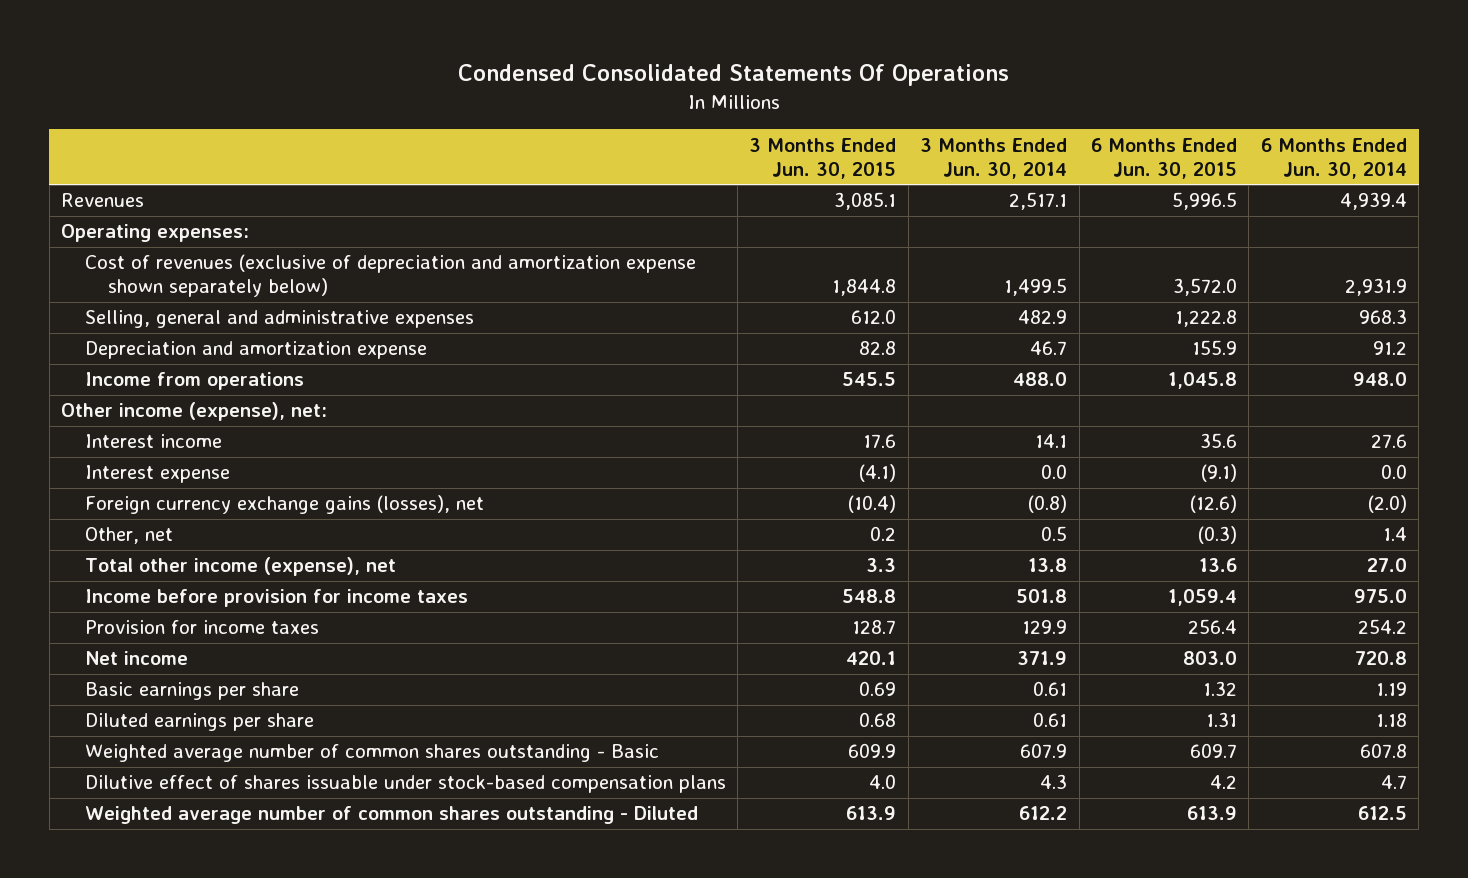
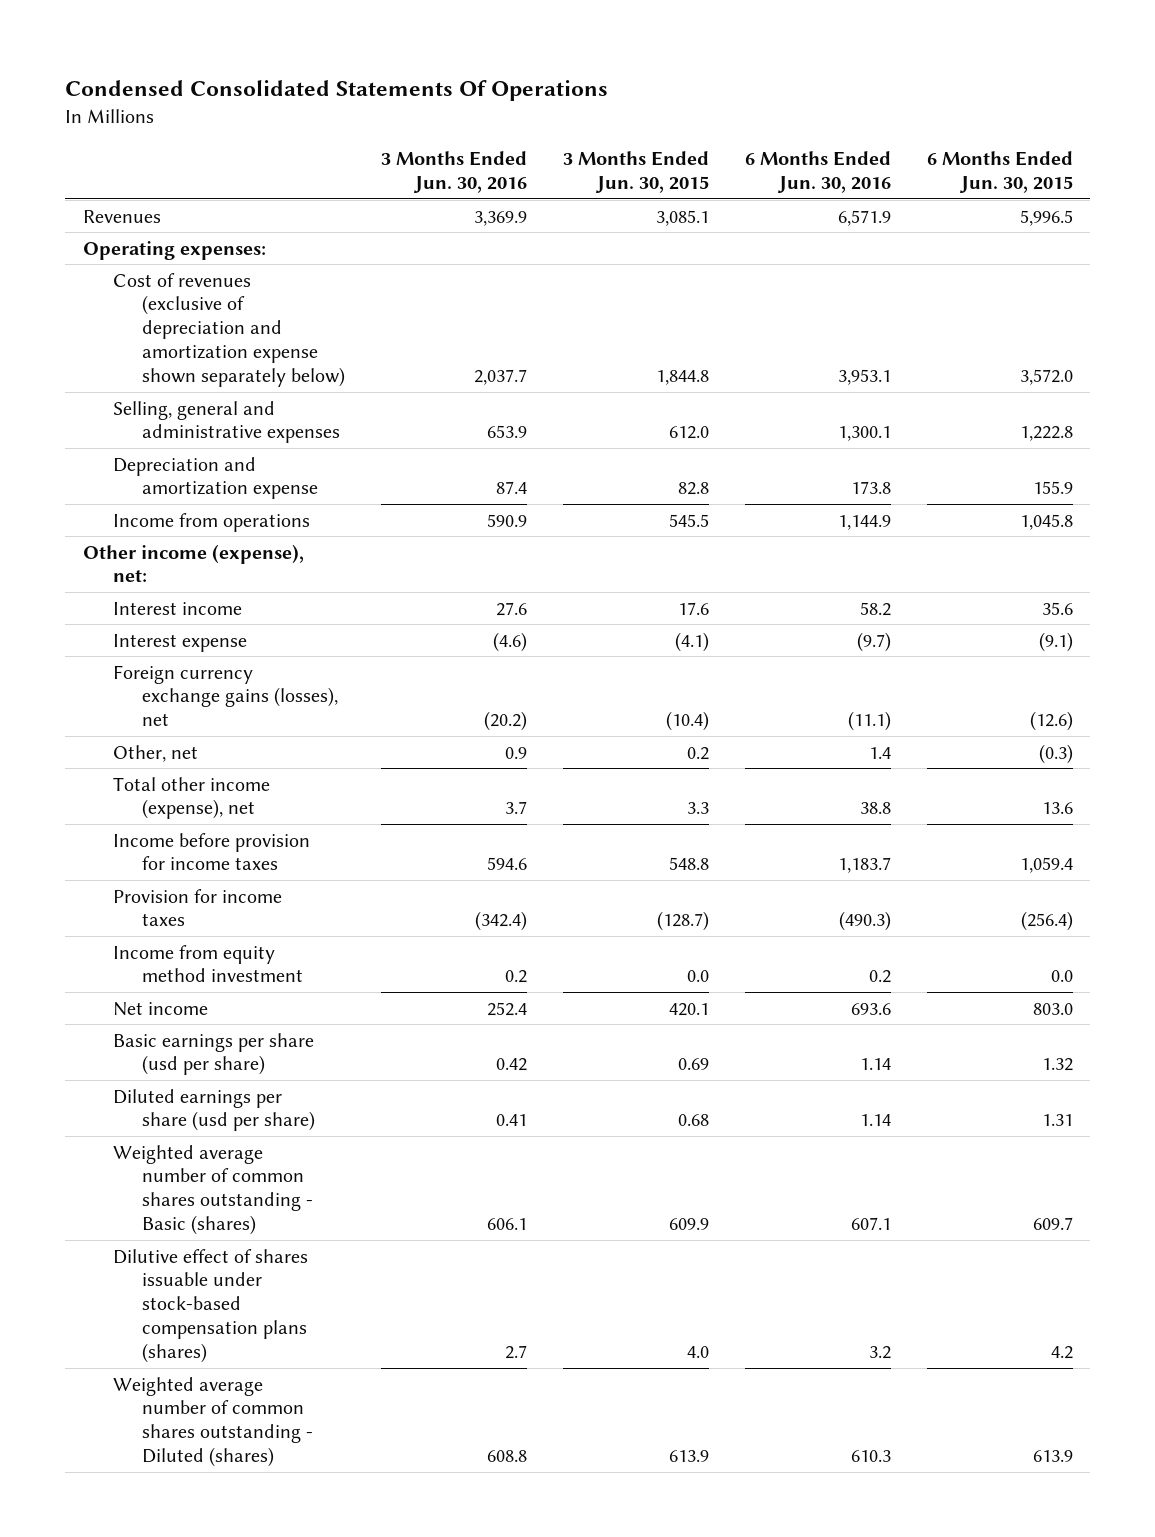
- | 3 Months Ended Jun. 30, 2015 | 3 Months Ended Jun. 30, 2014 | 6 Months Ended Jun. 30, 2015 | 6 Months Ended Jun. 30, 2014
+ | 3 Months Ended Jun. 30, 2016 | 3 Months Ended Jun. 30, 2015 | 6 Months Ended Jun. 30, 2016 | 6 Months Ended Jun. 30, 2015
- Provision for income taxes | 128.7 | 129.9 | 256.4 | 254.2
+ Provision for income taxes | (342.4) | (128.7) | (490.3) | (256.4)
+ Income from equity method investment | 0.2 | 0.0 | 0.2 | 0.0
- Basic earnings per share | 0.69 | 0.61 | 1.32 | 1.19
- Diluted earnings per share | 0.68 | 0.61 | 1.31 | 1.18
- Weighted average number of common shares outstanding - Basic | 609.9 | 607.9 | 609.7 | 607.8
- Dilutive effect of shares issuable under stock-based compensation plans | 4.0 | 4.3 | 4.2 | 4.7
- Weighted average number of common shares outstanding - Diluted | 613.9 | 612.2 | 613.9 | 612.5
+ Basic earnings per share (usd per share) | 0.42 | 0.69 | 1.14 | 1.32
+ Diluted earnings per share (usd per share) | 0.41 | 0.68 | 1.14 | 1.31
+ Weighted average number of common shares outstanding - Basic (shares) | 606.1 | 609.9 | 607.1 | 609.7
+ Dilutive effect of shares issuable under stock-based compensation plans (shares) | 2.7 | 4.0 | 3.2 | 4.2
+ Weighted average number of common shares outstanding - Diluted (shares) | 608.8 | 613.9 | 610.3 | 613.9

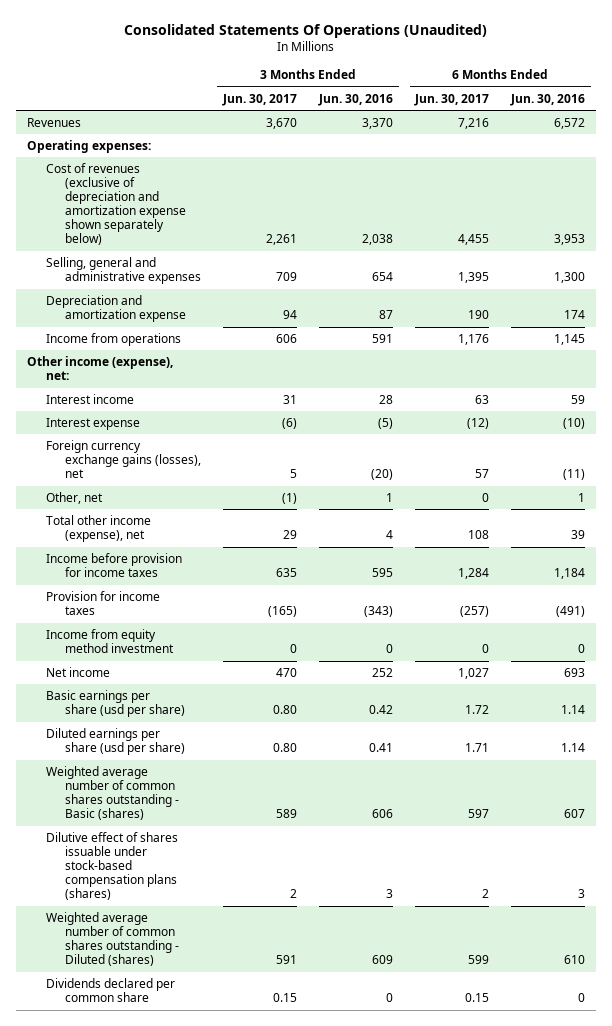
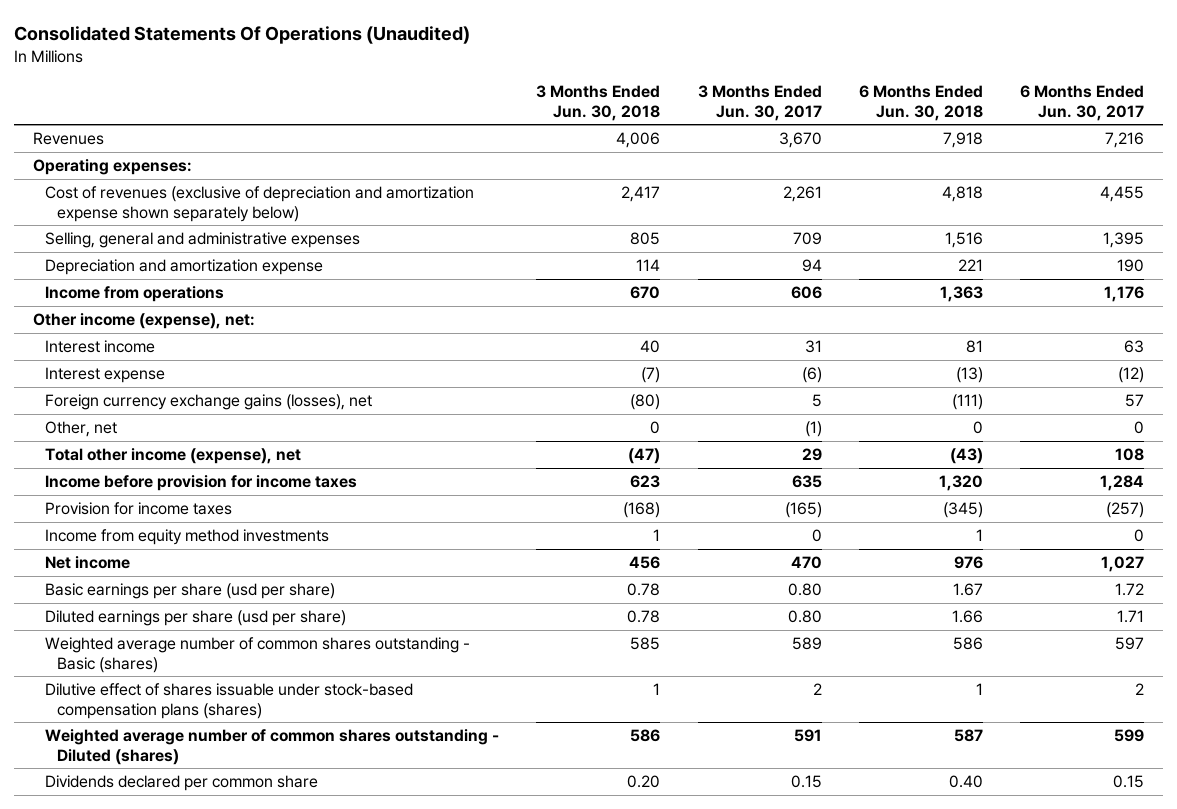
- | 3 Months Ended Jun. 30, 2017 | 3 Months Ended Jun. 30, 2016 | 6 Months Ended Jun. 30, 2017 | 6 Months Ended Jun. 30, 2016
+ | 3 Months Ended Jun. 30, 2018 | 3 Months Ended Jun. 30, 2017 | 6 Months Ended Jun. 30, 2018 | 6 Months Ended Jun. 30, 2017
- Income from equity method investment | 0 | 0 | 0 | 0
+ Income from equity method investments | 1 | 0 | 1 | 0

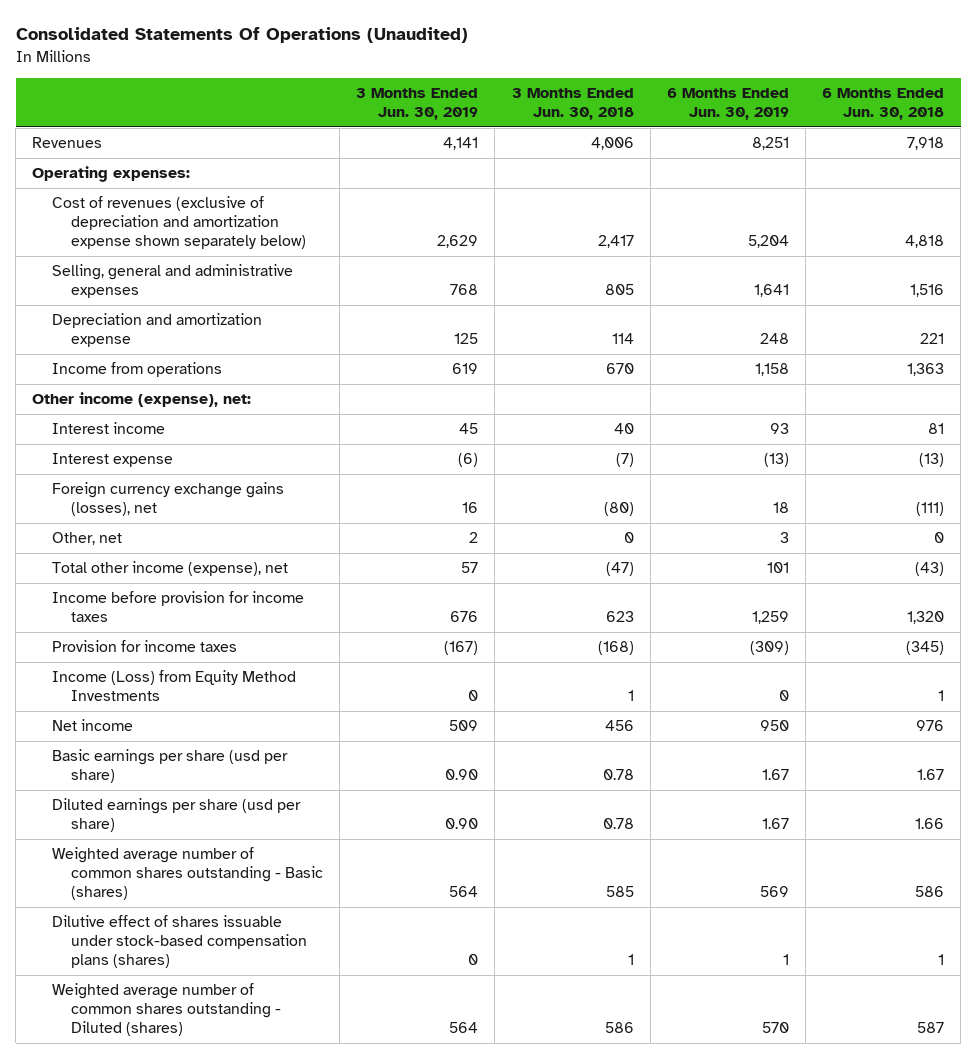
- | 3 Months Ended Jun. 30, 2018 | 3 Months Ended Jun. 30, 2017 | 6 Months Ended Jun. 30, 2018 | 6 Months Ended Jun. 30, 2017
+ | 3 Months Ended Jun. 30, 2019 | 3 Months Ended Jun. 30, 2018 | 6 Months Ended Jun. 30, 2019 | 6 Months Ended Jun. 30, 2018
- Income from equity method investments | 1 | 0 | 1 | 0
+ Income (Loss) from Equity Method Investments | 0 | 1 | 0 | 1
- Dividends declared per common share | 0.20 | 0.15 | 0.40 | 0.15

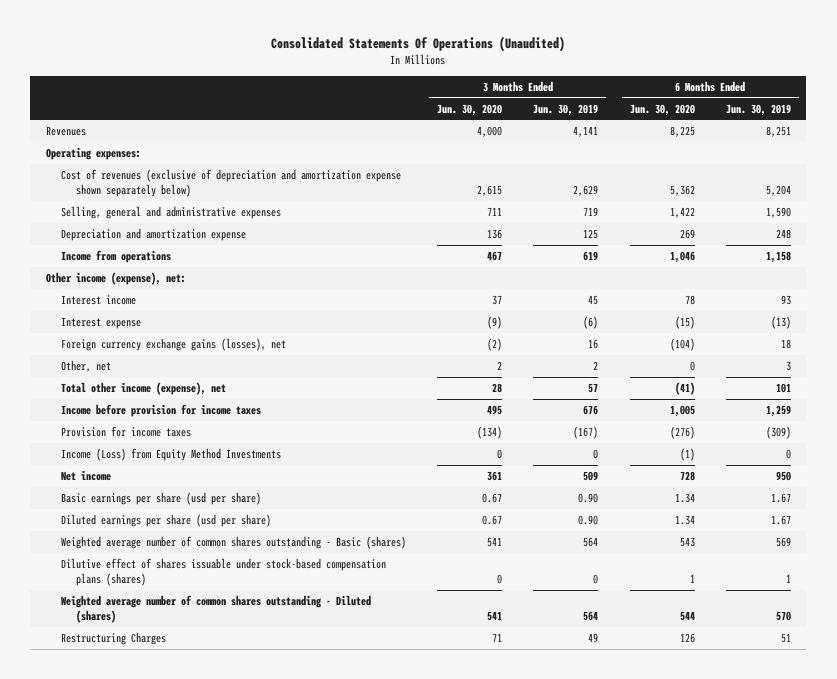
- | 3 Months Ended Jun. 30, 2019 | 3 Months Ended Jun. 30, 2018 | 6 Months Ended Jun. 30, 2019 | 6 Months Ended Jun. 30, 2018
+ | 3 Months Ended Jun. 30, 2020 | 3 Months Ended Jun. 30, 2019 | 6 Months Ended Jun. 30, 2020 | 6 Months Ended Jun. 30, 2019
- Selling, general and administrative expenses | 768 | 805 | 1,641 | 1,516
+ Selling, general and administrative expenses | 711 | 719 | 1,422 | 1,590
+ Restructuring Charges | 71 | 49 | 126 | 51

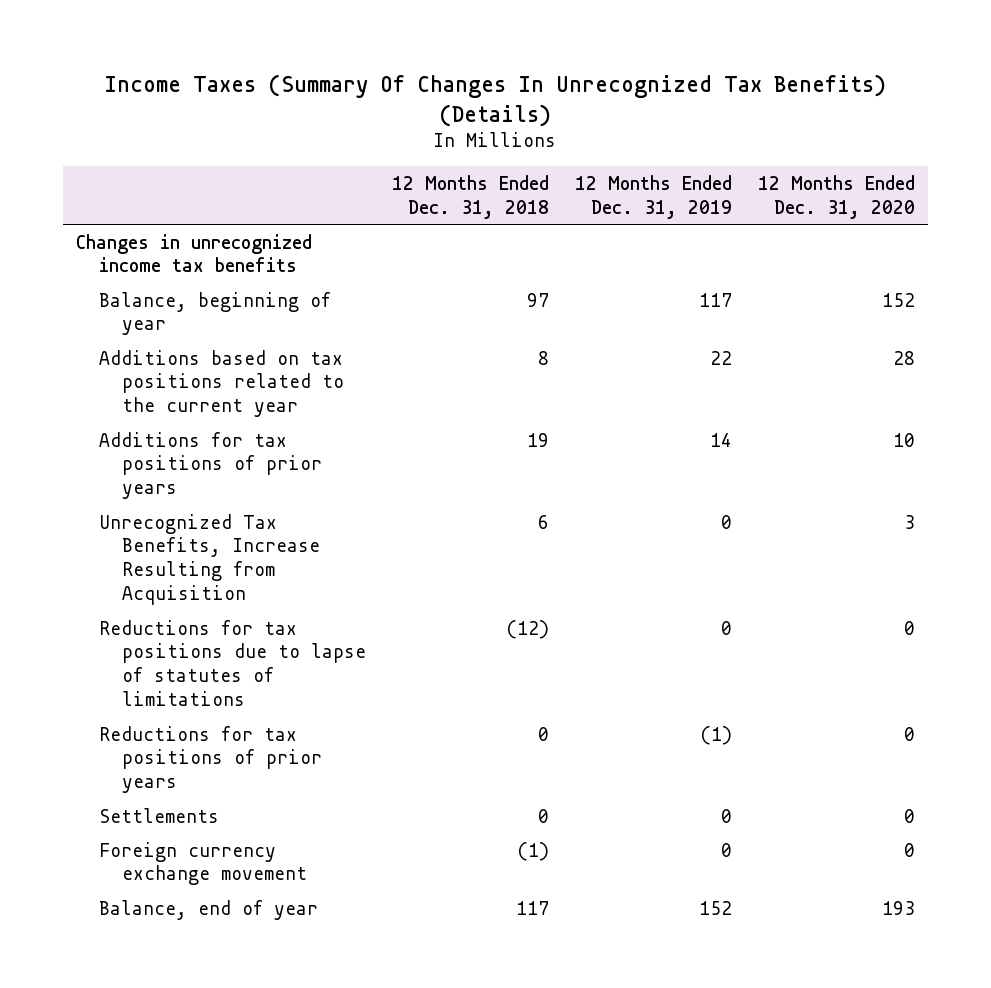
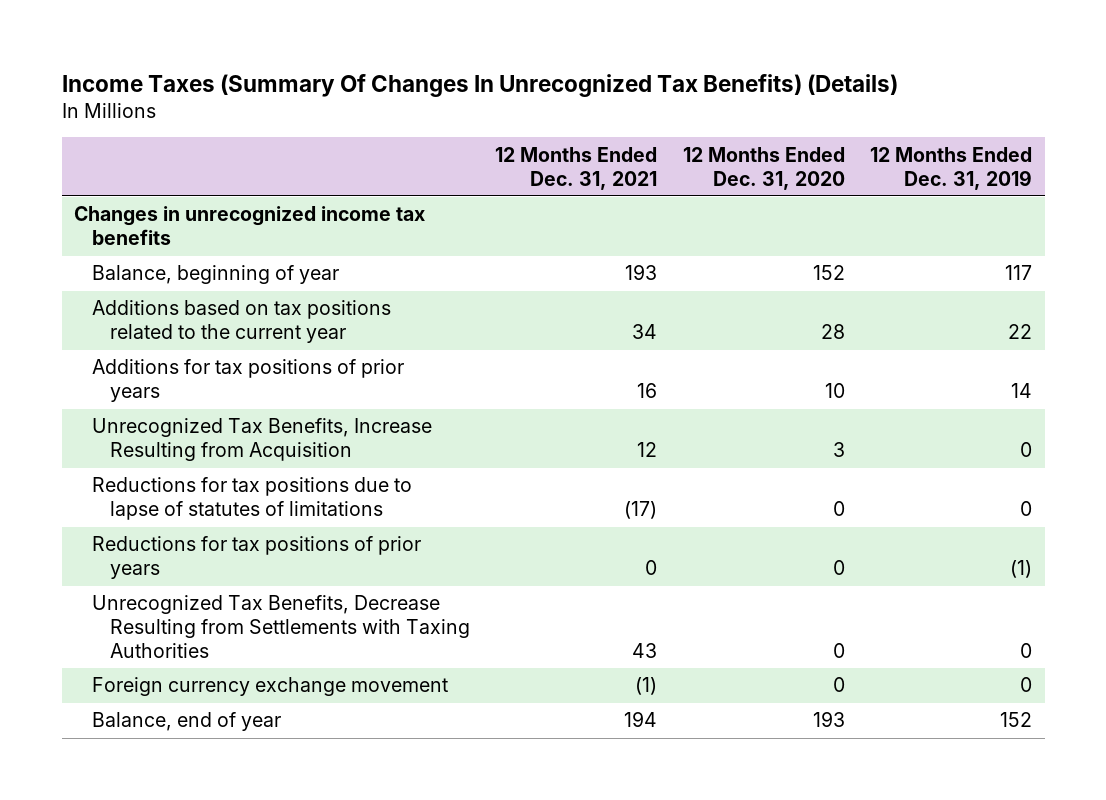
- | 12 Months Ended Dec. 31, 2018 | 12 Months Ended Dec. 31, 2019 | 12 Months Ended Dec. 31, 2020
+ | 12 Months Ended Dec. 31, 2021 | 12 Months Ended Dec. 31, 2020 | 12 Months Ended Dec. 31, 2019
- Settlements | 0 | 0 | 0
+ Unrecognized Tax Benefits, Decrease Resulting from Settlements with Taxing Authorities | 43 | 0 | 0

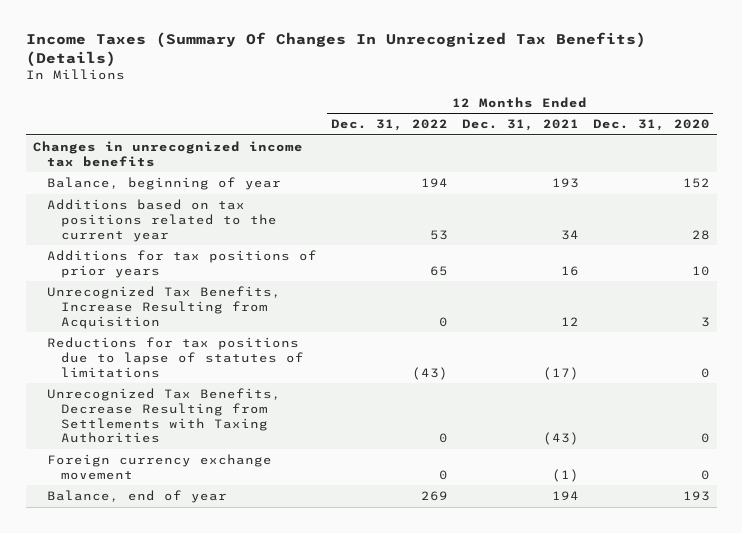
- | 12 Months Ended Dec. 31, 2021 | 12 Months Ended Dec. 31, 2020 | 12 Months Ended Dec. 31, 2019
+ | 12 Months Ended Dec. 31, 2022 | 12 Months Ended Dec. 31, 2021 | 12 Months Ended Dec. 31, 2020
- Reductions for tax positions of prior years | 0 | 0 | (1)
- Unrecognized Tax Benefits, Decrease Resulting from Settlements with Taxing Authorities | 43 | 0 | 0
+ Unrecognized Tax Benefits, Decrease Resulting from Settlements with Taxing Authorities | 0 | (43) | 0

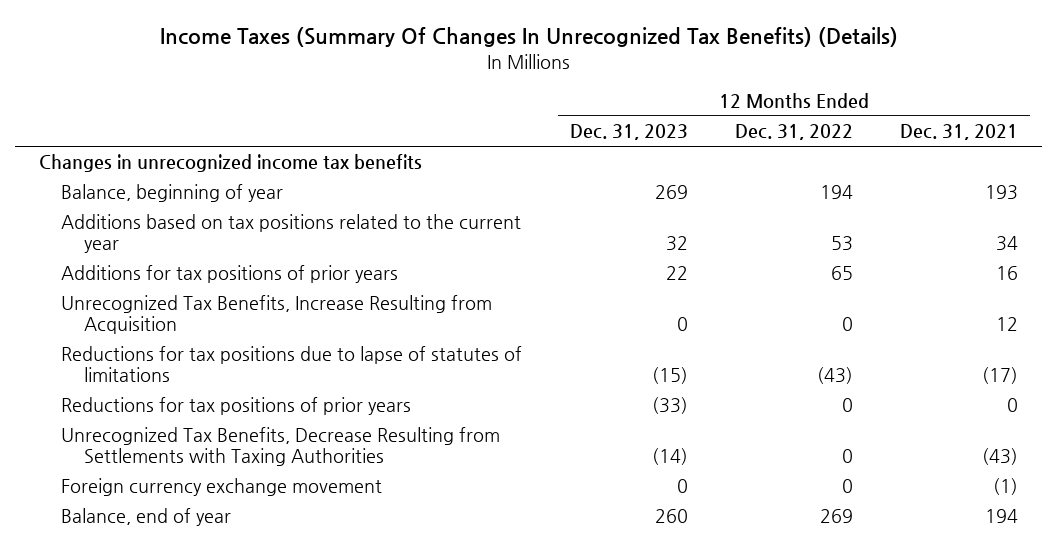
- | 12 Months Ended Dec. 31, 2022 | 12 Months Ended Dec. 31, 2021 | 12 Months Ended Dec. 31, 2020
+ | 12 Months Ended Dec. 31, 2023 | 12 Months Ended Dec. 31, 2022 | 12 Months Ended Dec. 31, 2021
+ Reductions for tax positions of prior years | (33) | 0 | 0

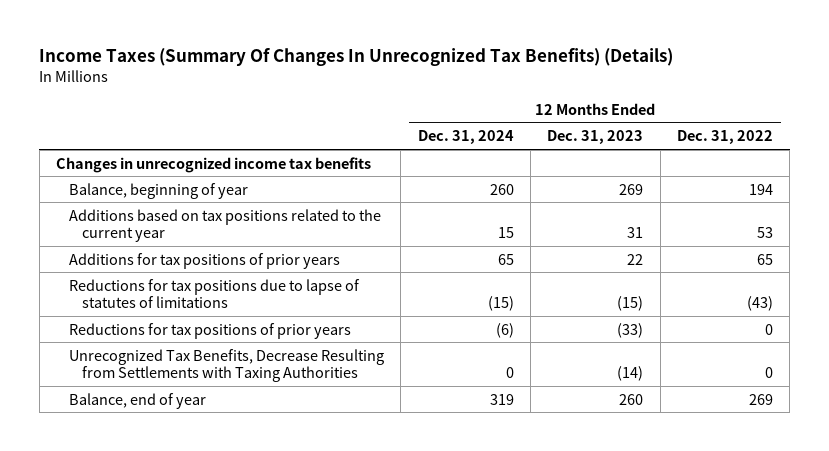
- | 12 Months Ended Dec. 31, 2023 | 12 Months Ended Dec. 31, 2022 | 12 Months Ended Dec. 31, 2021
+ | 12 Months Ended Dec. 31, 2024 | 12 Months Ended Dec. 31, 2023 | 12 Months Ended Dec. 31, 2022
- Additions based on tax positions related to the current year | 32 | 53 | 34
+ Additions based on tax positions related to the current year | 15 | 31 | 53
- Unrecognized Tax Benefits, Increase Resulting from Acquisition | 0 | 0 | 12
- Foreign currency exchange movement | 0 | 0 | (1)

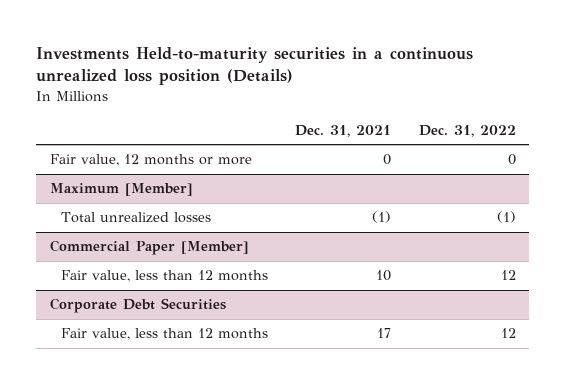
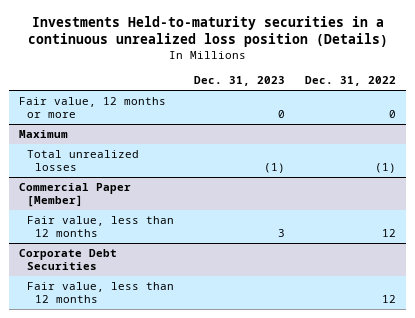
- | Dec. 31, 2021 | Dec. 31, 2022
+ | Dec. 31, 2023 | Dec. 31, 2022
- Maximum [Member]
+ Maximum

